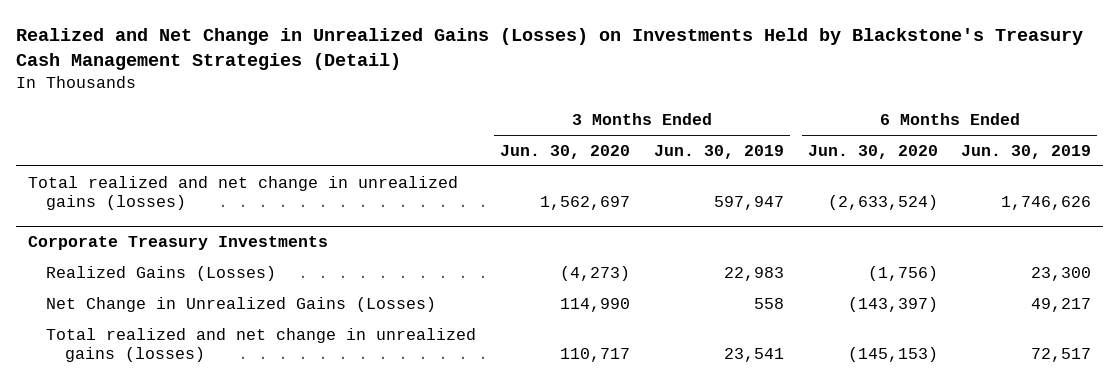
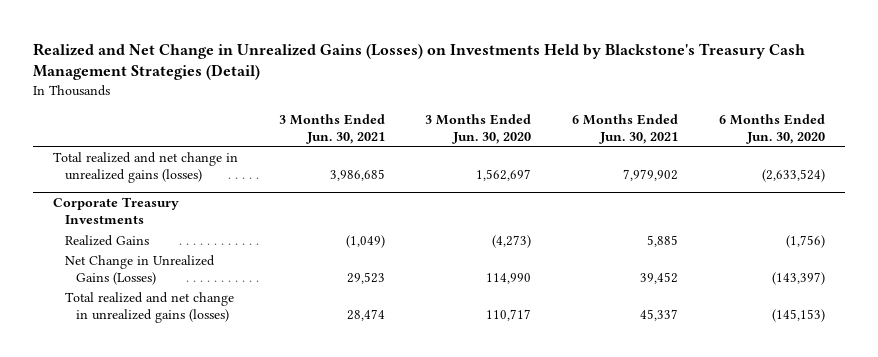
- | 3 Months Ended Jun. 30, 2020 | 3 Months Ended Jun. 30, 2019 | 6 Months Ended Jun. 30, 2020 | 6 Months Ended Jun. 30, 2019
+ | 3 Months Ended Jun. 30, 2021 | 3 Months Ended Jun. 30, 2020 | 6 Months Ended Jun. 30, 2021 | 6 Months Ended Jun. 30, 2020
@ Corporate Treasury Investments
- Realized Gains (Losses) | (4,273) | 22,983 | (1,756) | 23,300
+ Realized Gains | (1,049) | (4,273) | 5,885 | (1,756)

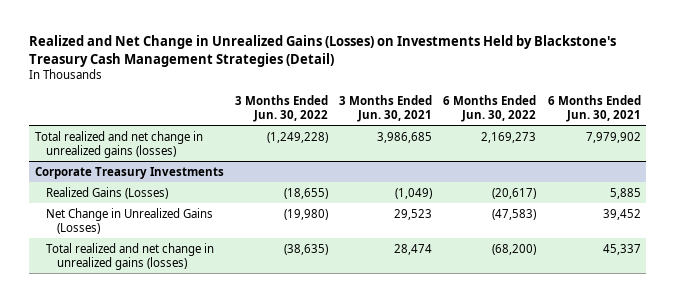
- | 3 Months Ended Jun. 30, 2021 | 3 Months Ended Jun. 30, 2020 | 6 Months Ended Jun. 30, 2021 | 6 Months Ended Jun. 30, 2020
+ | 3 Months Ended Jun. 30, 2022 | 3 Months Ended Jun. 30, 2021 | 6 Months Ended Jun. 30, 2022 | 6 Months Ended Jun. 30, 2021
@ Corporate Treasury Investments
- Realized Gains | (1,049) | (4,273) | 5,885 | (1,756)
+ Realized Gains (Losses) | (18,655) | (1,049) | (20,617) | 5,885

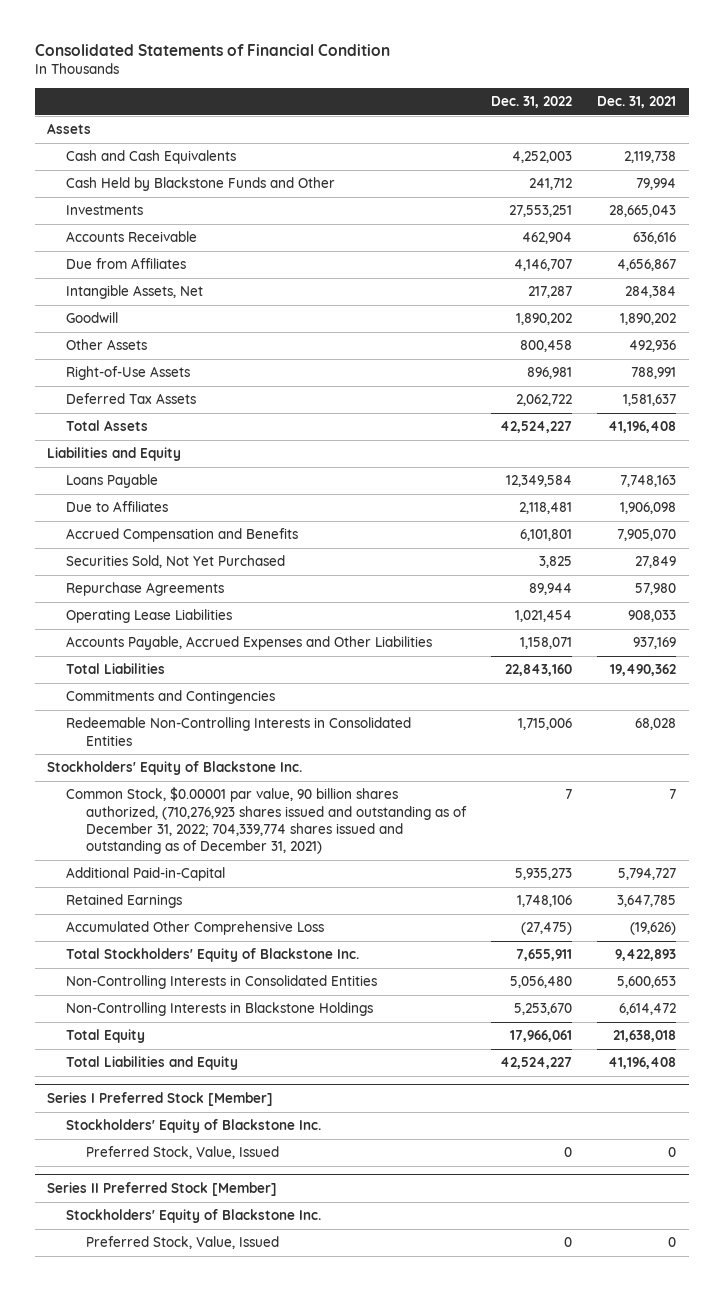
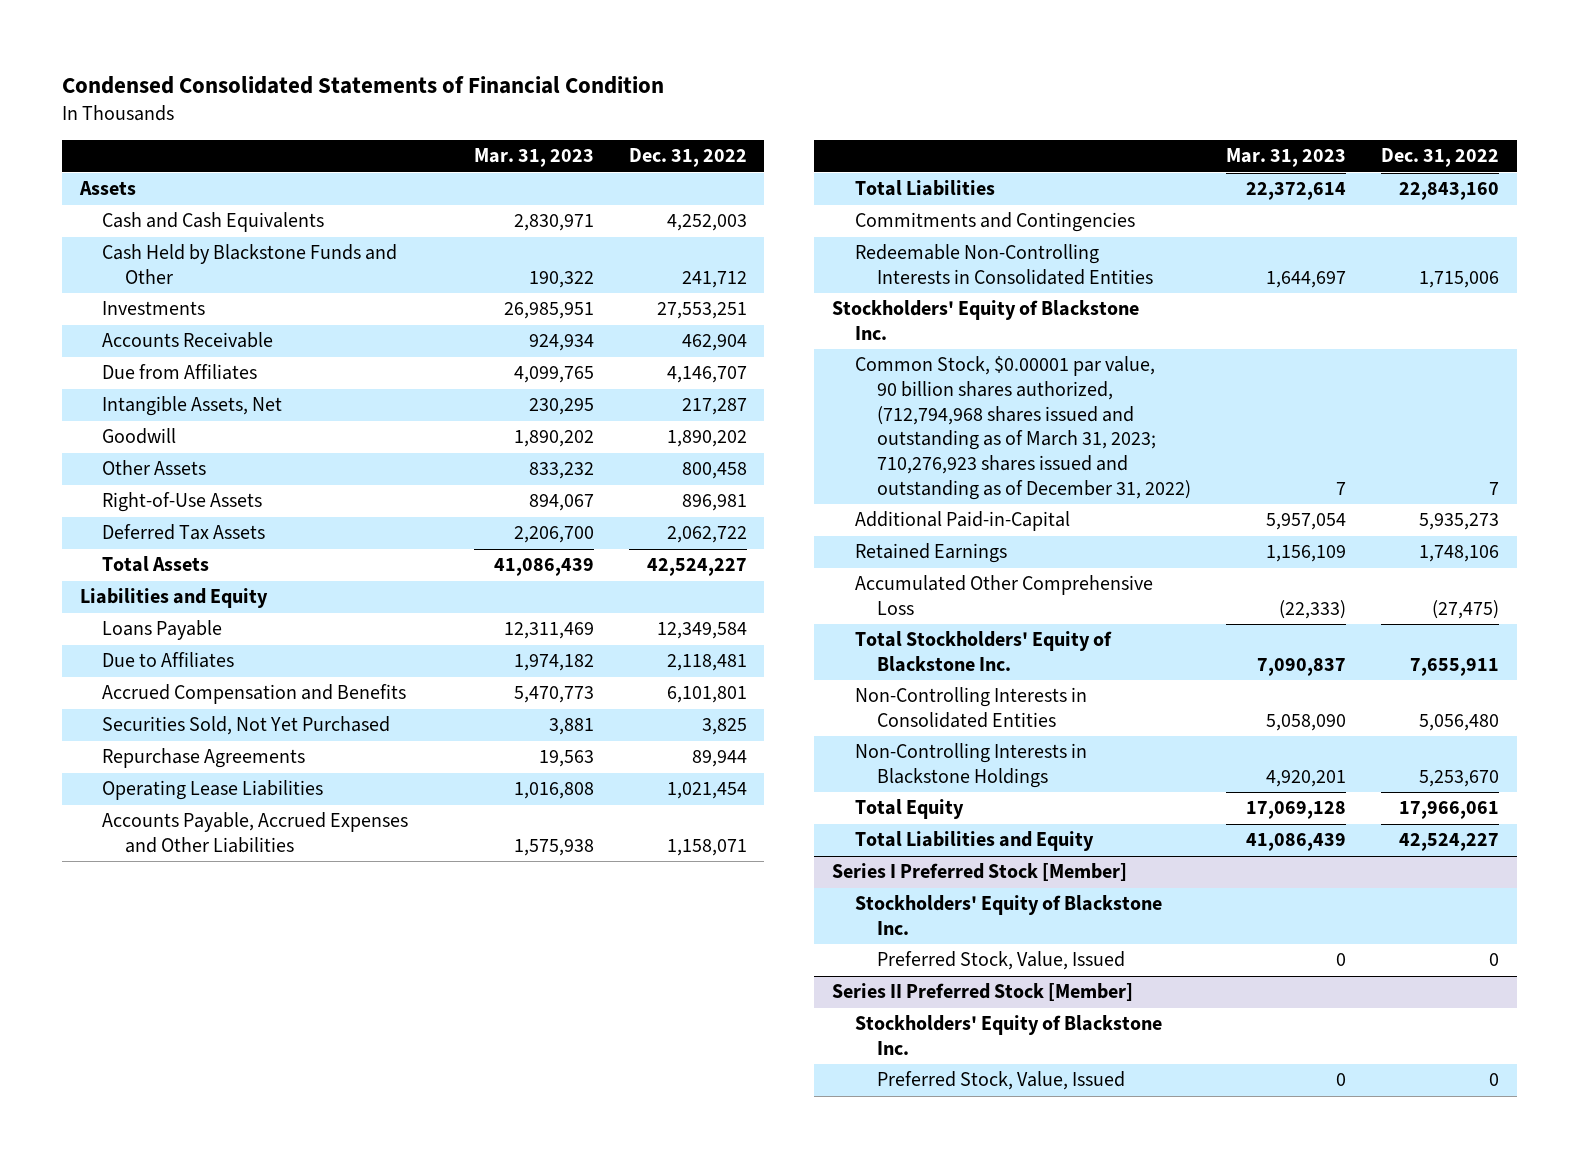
- Consolidated Statements of Financial Condition
+ Condensed Consolidated Statements of Financial Condition
- | Dec. 31, 2022 | Dec. 31, 2021
+ | Mar. 31, 2023 | Dec. 31, 2022
- Common Stock, $0.00001 par value, 90 billion shares authorized, (710,276,923 shares issued and outstanding as of December 31, 2022; 704,339,774 shares issued and outstanding as of December 31, 2021) | 7 | 7
+ Common Stock, $0.00001 par value, 90 billion shares authorized, (712,794,968 shares issued and outstanding as of March 31, 2023; 710,276,923 shares issued and outstanding as of December 31, 2022) | 7 | 7

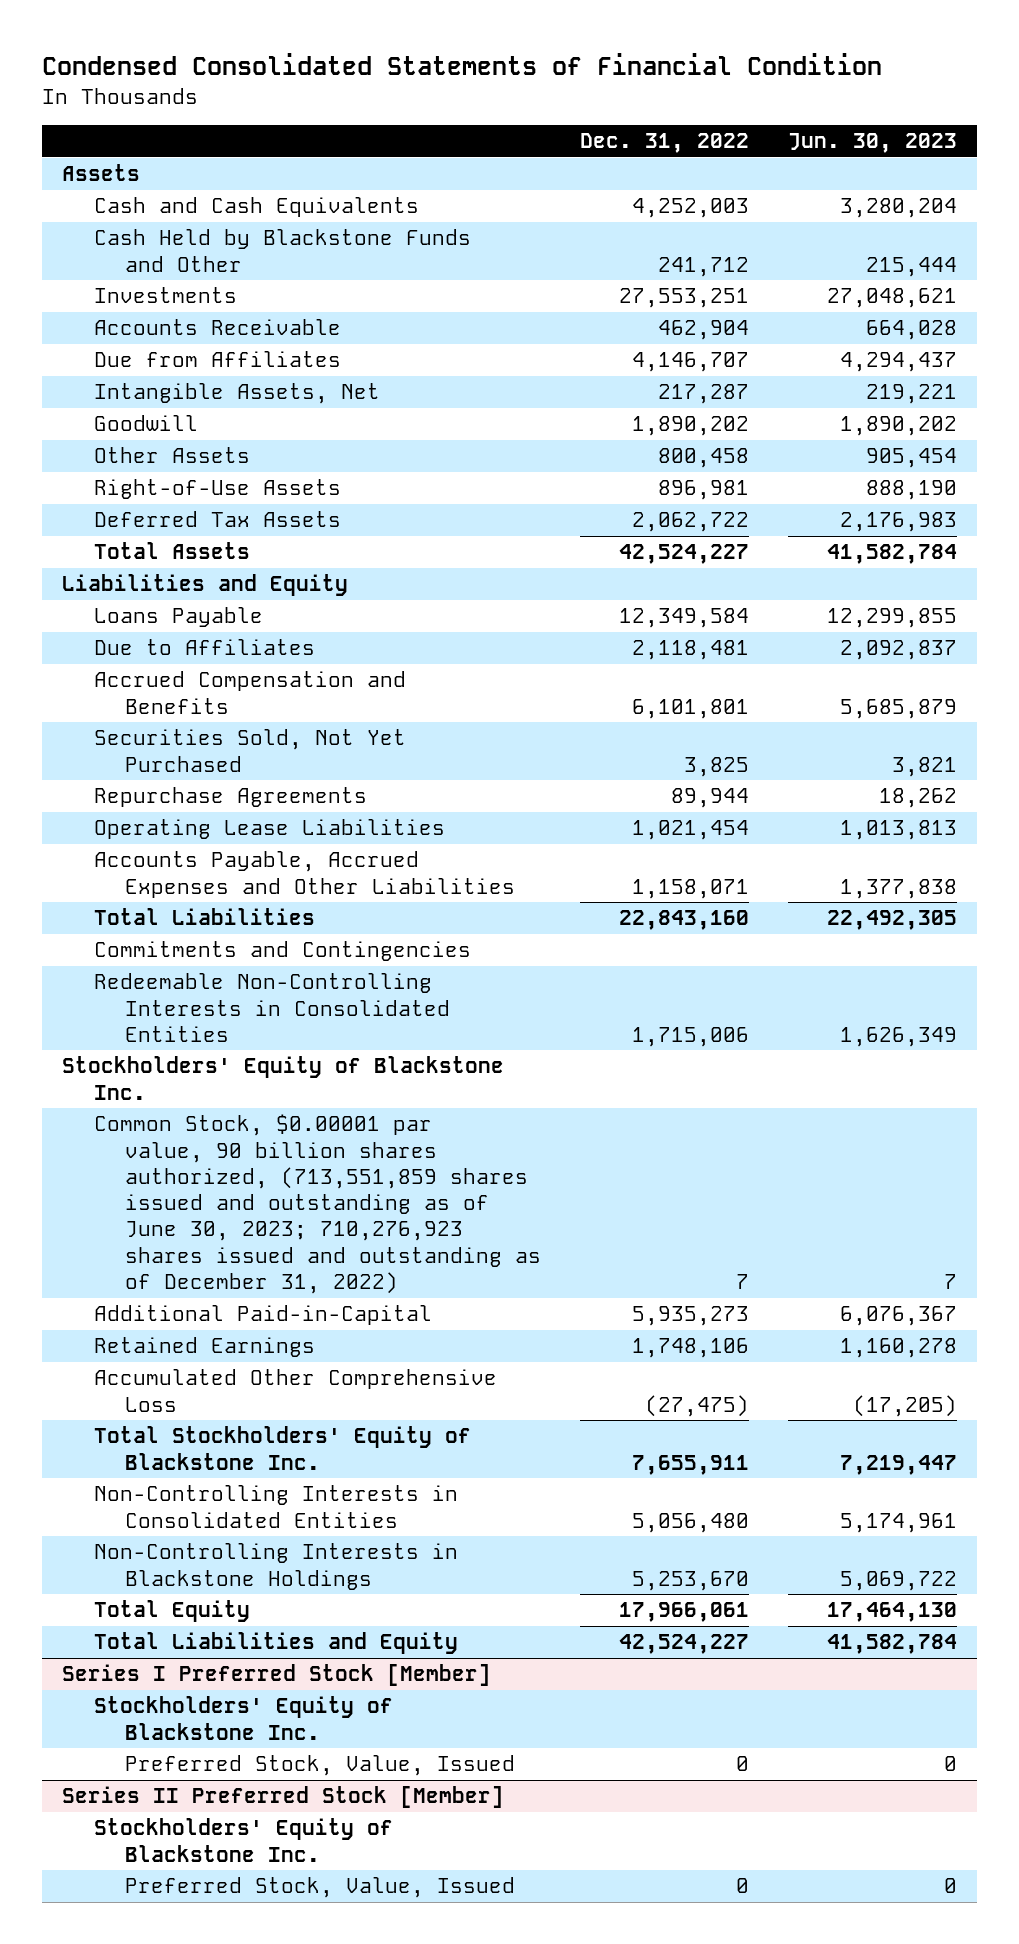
- | Mar. 31, 2023 | Dec. 31, 2022
+ | Dec. 31, 2022 | Jun. 30, 2023
- Common Stock, $0.00001 par value, 90 billion shares authorized, (712,794,968 shares issued and outstanding as of March 31, 2023; 710,276,923 shares issued and outstanding as of December 31, 2022) | 7 | 7
+ Common Stock, $0.00001 par value, 90 billion shares authorized, (713,551,859 shares issued and outstanding as of June 30, 2023; 710,276,923 shares issued and outstanding as of December 31, 2022) | 7 | 7

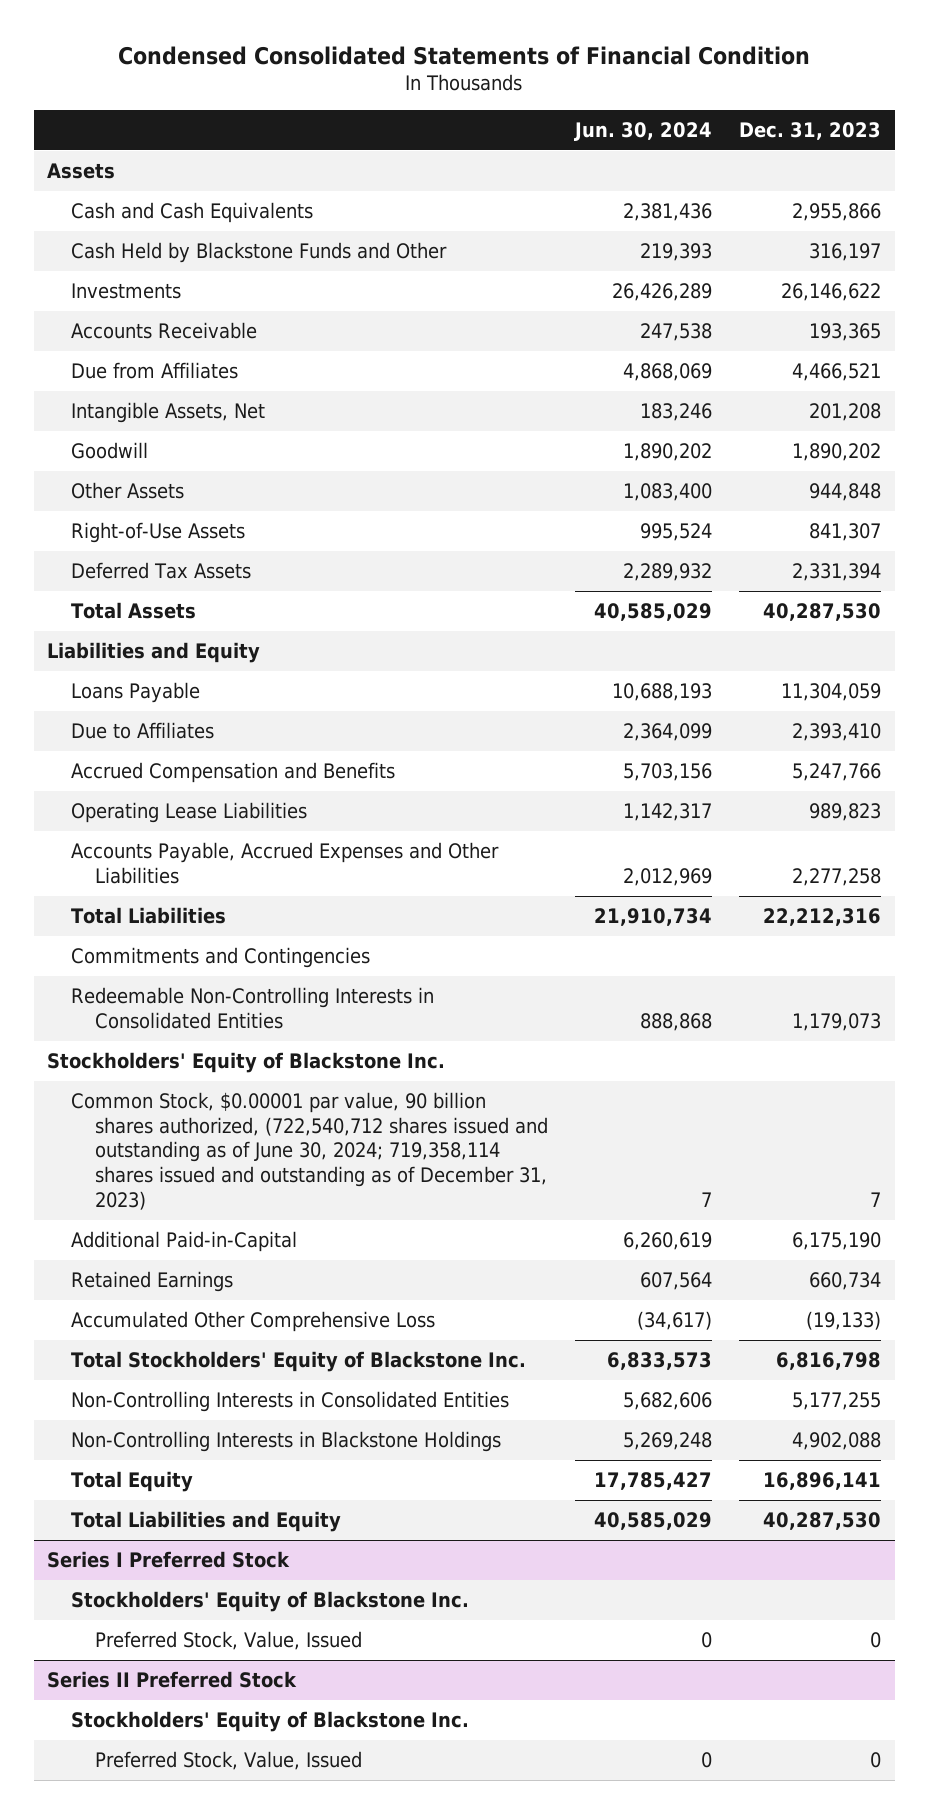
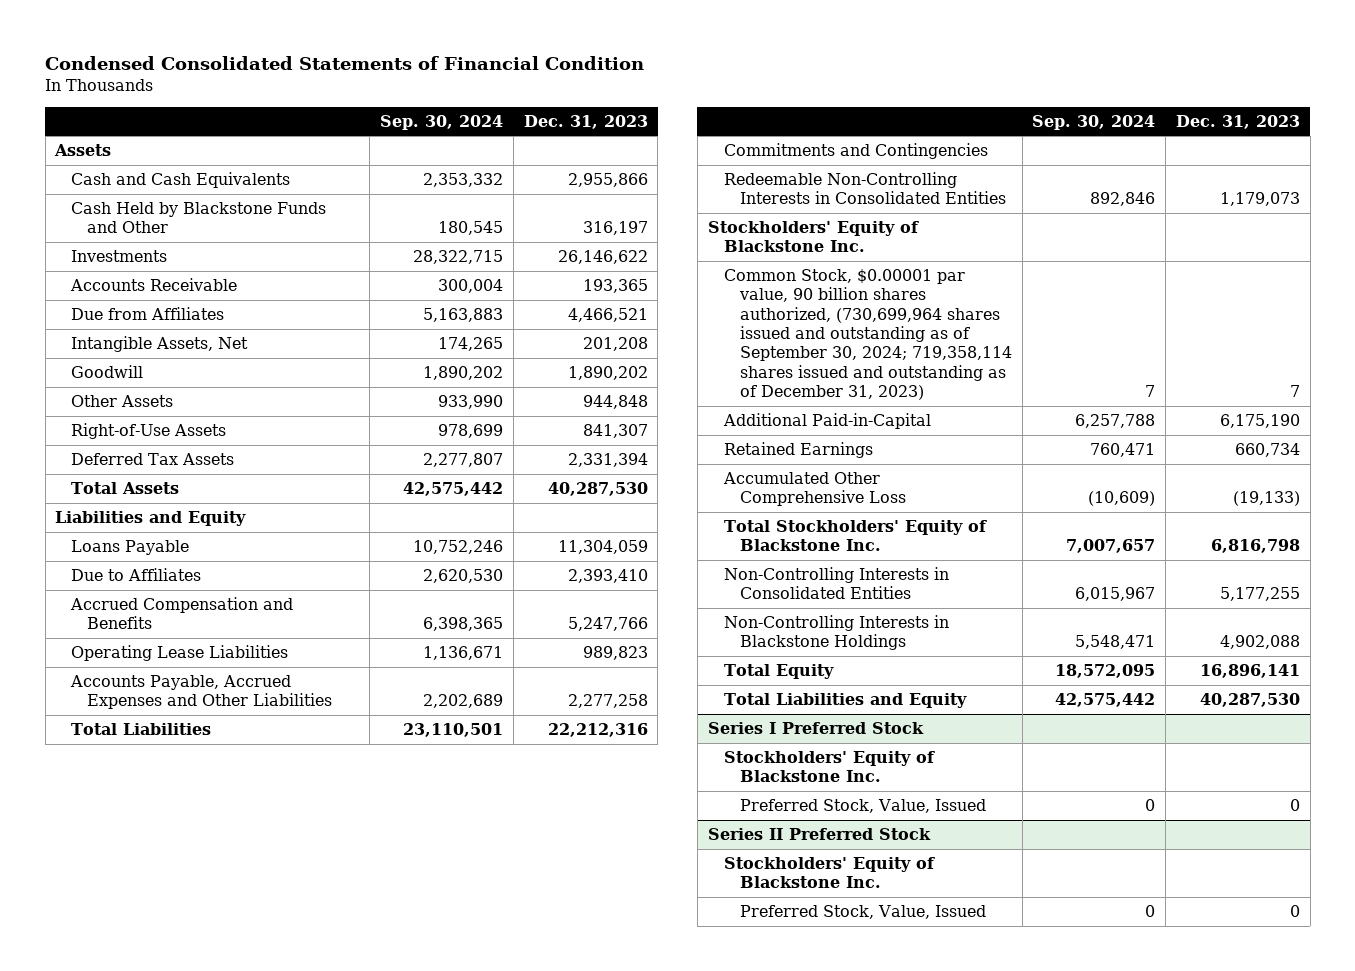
- | Jun. 30, 2024 | Dec. 31, 2023
+ | Sep. 30, 2024 | Dec. 31, 2023
- Common Stock, $0.00001 par value, 90 billion shares authorized, (722,540,712 shares issued and outstanding as of June 30, 2024; 719,358,114 shares issued and outstanding as of December 31, 2023) | 7 | 7
+ Common Stock, $0.00001 par value, 90 billion shares authorized, (730,699,964 shares issued and outstanding as of September 30, 2024; 719,358,114 shares issued and outstanding as of December 31, 2023) | 7 | 7

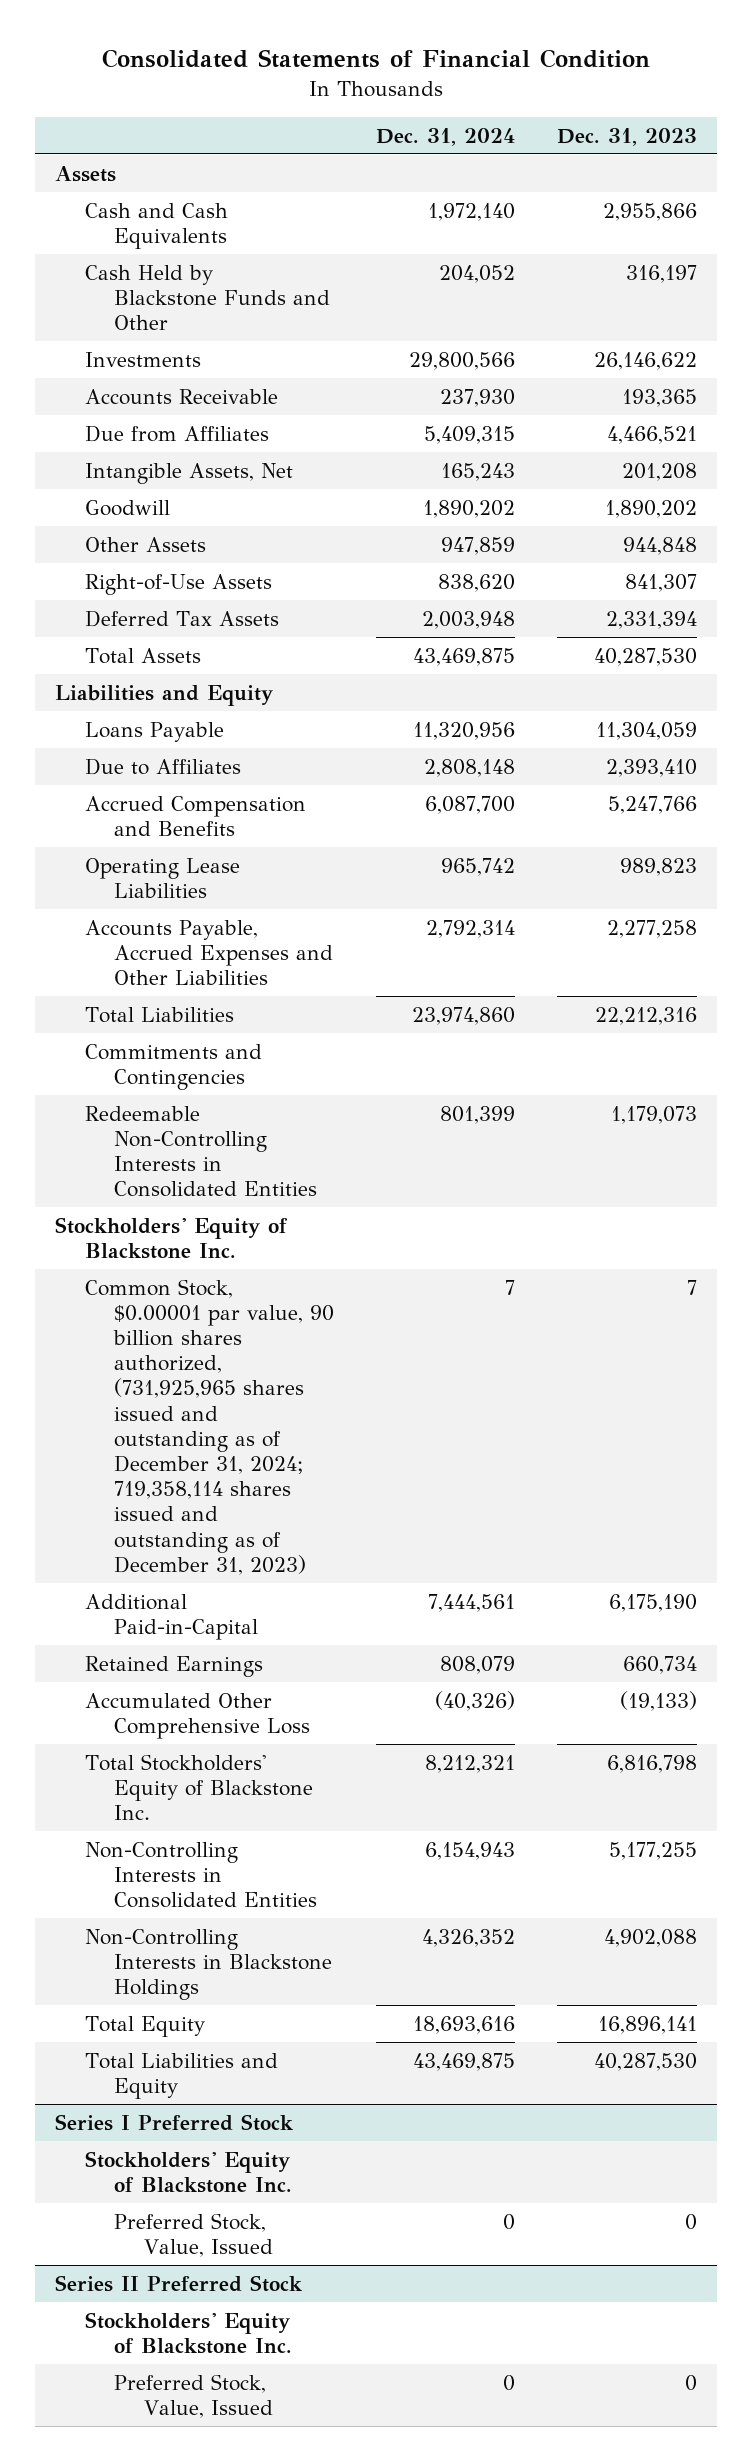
- Condensed Consolidated Statements of Financial Condition
+ Consolidated Statements of Financial Condition
- | Sep. 30, 2024 | Dec. 31, 2023
+ | Dec. 31, 2024 | Dec. 31, 2023
- Common Stock, $0.00001 par value, 90 billion shares authorized, (730,699,964 shares issued and outstanding as of September 30, 2024; 719,358,114 shares issued and outstanding as of December 31, 2023) | 7 | 7
+ Common Stock, $0.00001 par value, 90 billion shares authorized, (731,925,965 shares issued and outstanding as of December 31, 2024; 719,358,114 shares issued and outstanding as of December 31, 2023) | 7 | 7

